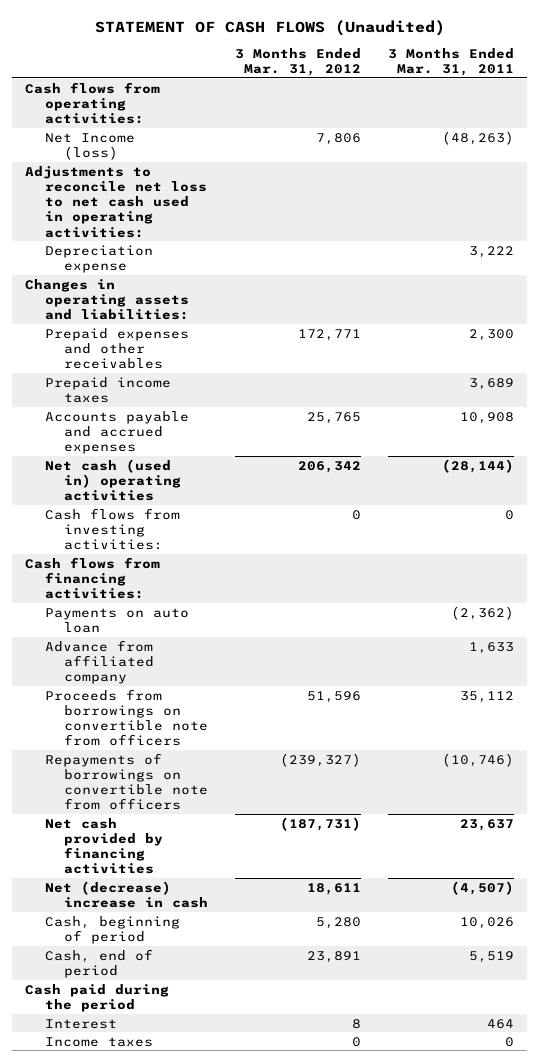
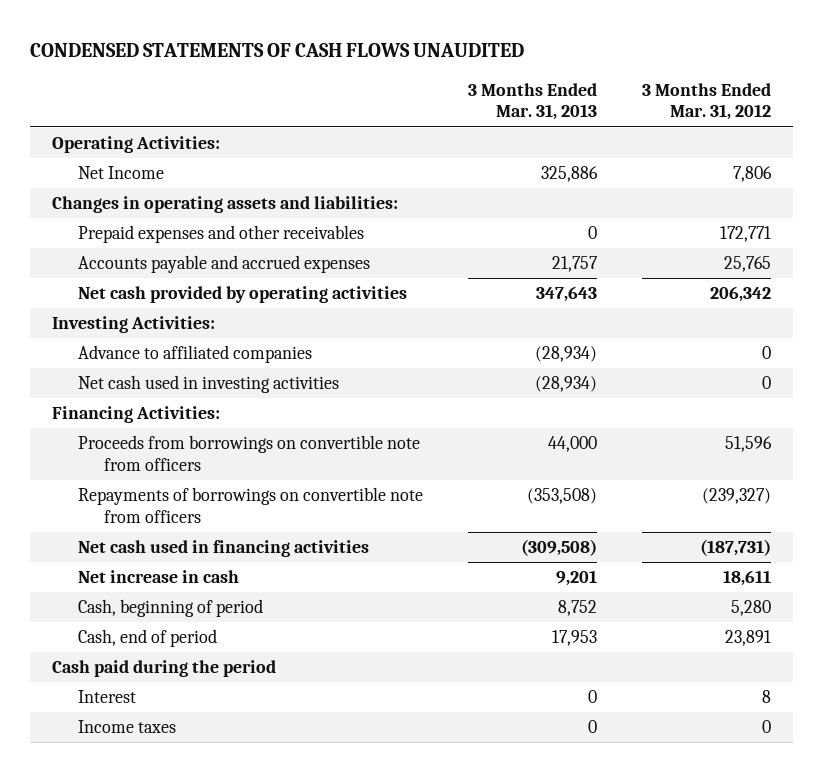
- STATEMENT OF CASH FLOWS (Unaudited)
+ CONDENSED STATEMENTS OF CASH FLOWS UNAUDITED
- | 3 Months Ended Mar. 31, 2012 | 3 Months Ended Mar. 31, 2011
+ | 3 Months Ended Mar. 31, 2013 | 3 Months Ended Mar. 31, 2012
- Cash flows from operating activities:
- Net Income (loss) | 7,806 | (48,263)
- Adjustments to reconcile net loss to net cash used in operating activities:
- Depreciation expense | | 3,222
+ Operating Activities:
+ Net Income | 325,886 | 7,806
- Prepaid income taxes | | 3,689
- Net cash (used in) operating activities | 206,342 | (28,144)
- Cash flows from investing activities: | 0 | 0
- Cash flows from financing activities:
- Payments on auto loan | | (2,362)
- Advance from affiliated company | | 1,633
+ Net cash provided by operating activities | 347,643 | 206,342
+ Investing Activities:
+ Advance to affiliated companies | (28,934) | 0
+ Net cash used in investing activities | (28,934) | 0
+ Financing Activities:
- Net cash provided by financing activities | (187,731) | 23,637
- Net (decrease) increase in cash | 18,611 | (4,507)
+ Net cash used in financing activities | (309,508) | (187,731)
+ Net increase in cash | 9,201 | 18,611

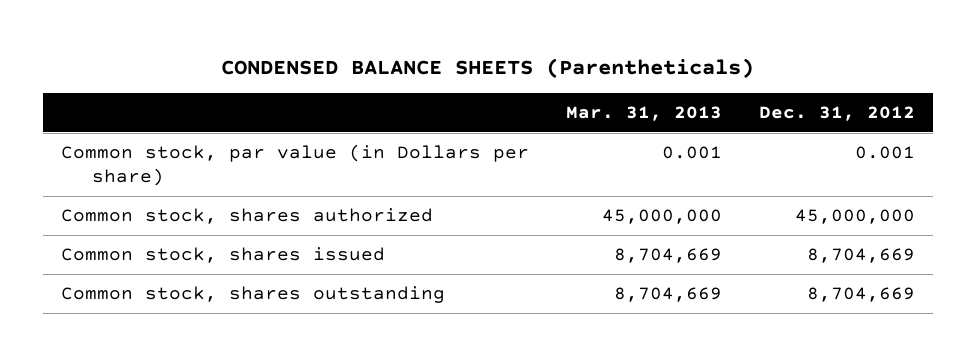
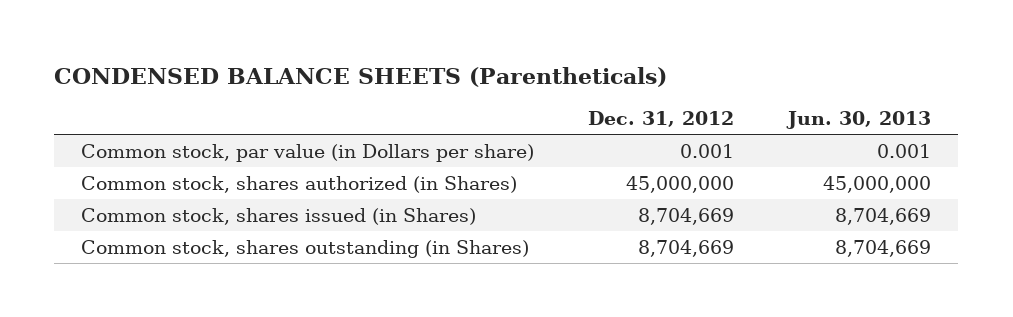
- | Mar. 31, 2013 | Dec. 31, 2012
+ | Dec. 31, 2012 | Jun. 30, 2013
- Common stock, shares authorized | 45,000,000 | 45,000,000
- Common stock, shares issued | 8,704,669 | 8,704,669
- Common stock, shares outstanding | 8,704,669 | 8,704,669
+ Common stock, shares authorized (in Shares) | 45,000,000 | 45,000,000
+ Common stock, shares issued (in Shares) | 8,704,669 | 8,704,669
+ Common stock, shares outstanding (in Shares) | 8,704,669 | 8,704,669

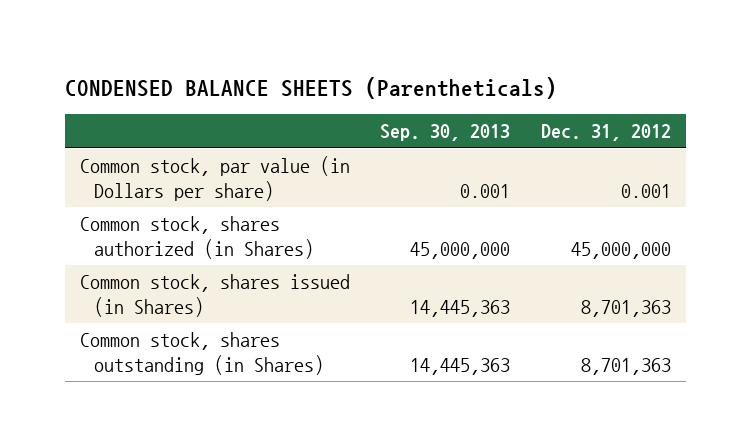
- | Dec. 31, 2012 | Jun. 30, 2013
+ | Sep. 30, 2013 | Dec. 31, 2012
- Common stock, shares issued (in Shares) | 8,704,669 | 8,704,669
- Common stock, shares outstanding (in Shares) | 8,704,669 | 8,704,669
+ Common stock, shares issued (in Shares) | 14,445,363 | 8,701,363
+ Common stock, shares outstanding (in Shares) | 14,445,363 | 8,701,363

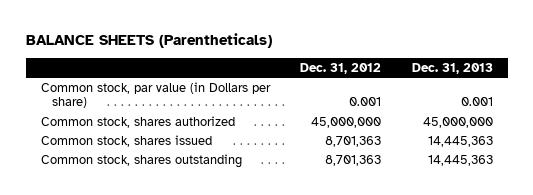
- CONDENSED BALANCE SHEETS (Parentheticals)
+ BALANCE SHEETS (Parentheticals)
- | Sep. 30, 2013 | Dec. 31, 2012
+ | Dec. 31, 2012 | Dec. 31, 2013
- Common stock, shares authorized (in Shares) | 45,000,000 | 45,000,000
- Common stock, shares issued (in Shares) | 14,445,363 | 8,701,363
- Common stock, shares outstanding (in Shares) | 14,445,363 | 8,701,363
+ Common stock, shares authorized | 45,000,000 | 45,000,000
+ Common stock, shares issued | 8,701,363 | 14,445,363
+ Common stock, shares outstanding | 8,701,363 | 14,445,363

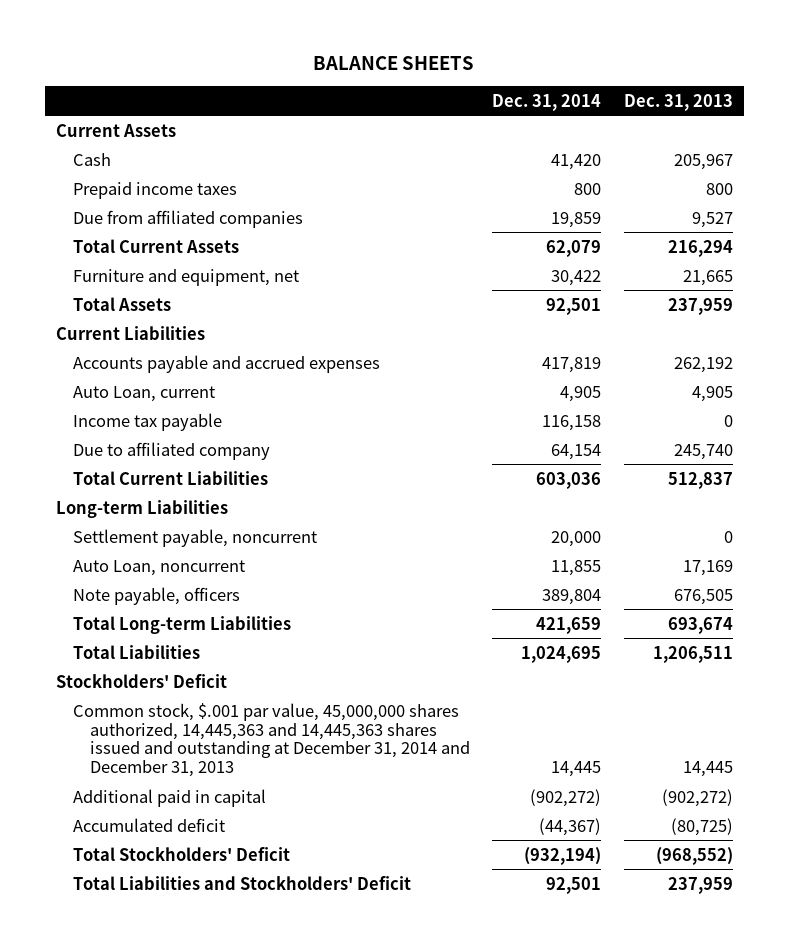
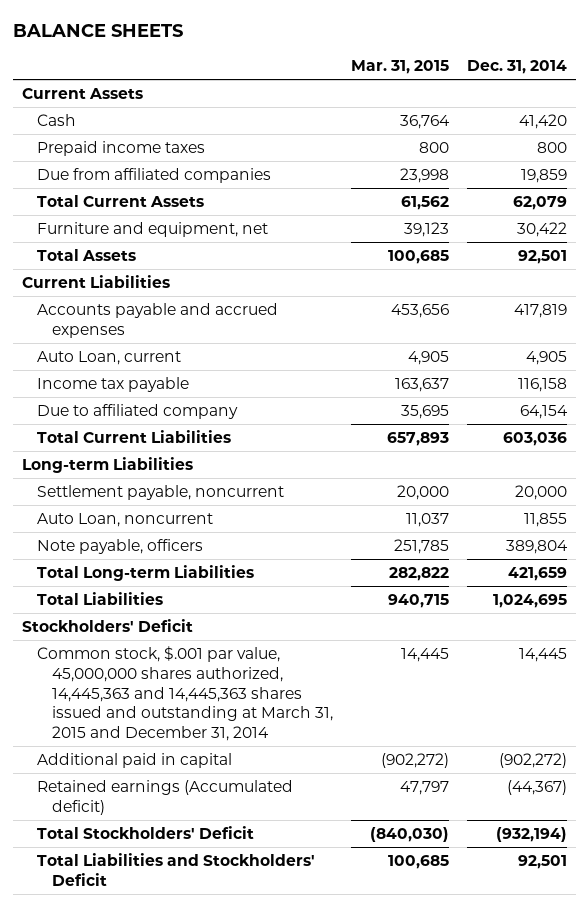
- | Dec. 31, 2014 | Dec. 31, 2013
+ | Mar. 31, 2015 | Dec. 31, 2014
- Common stock, $.001 par value, 45,000,000 shares authorized, 14,445,363 and 14,445,363 shares issued and outstanding at December 31, 2014 and December 31, 2013 | 14,445 | 14,445
+ Common stock, $.001 par value, 45,000,000 shares authorized, 14,445,363 and 14,445,363 shares issued and outstanding at March 31, 2015 and December 31, 2014 | 14,445 | 14,445
- Accumulated deficit | (44,367) | (80,725)
+ Retained earnings (Accumulated deficit) | 47,797 | (44,367)

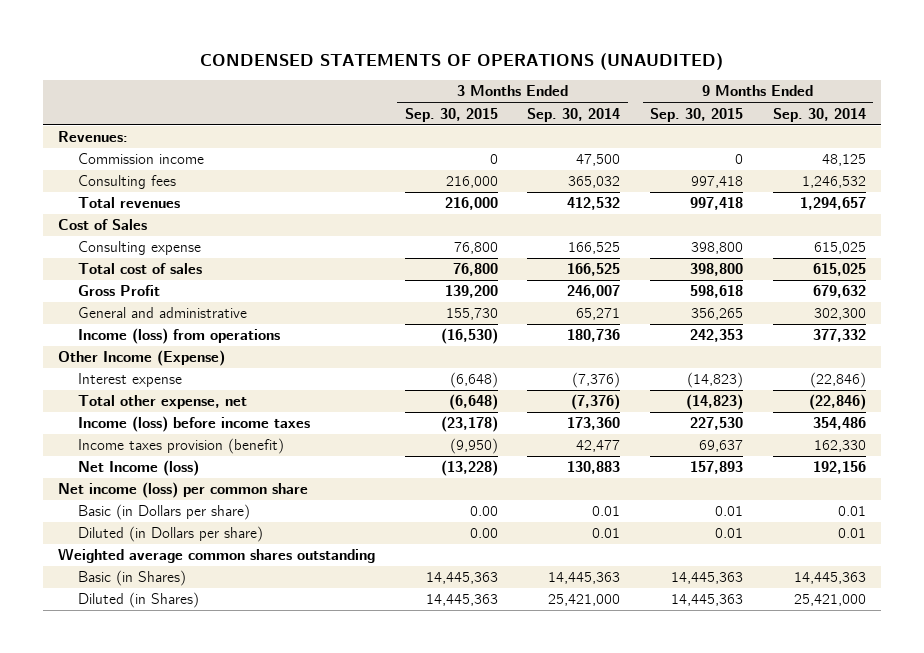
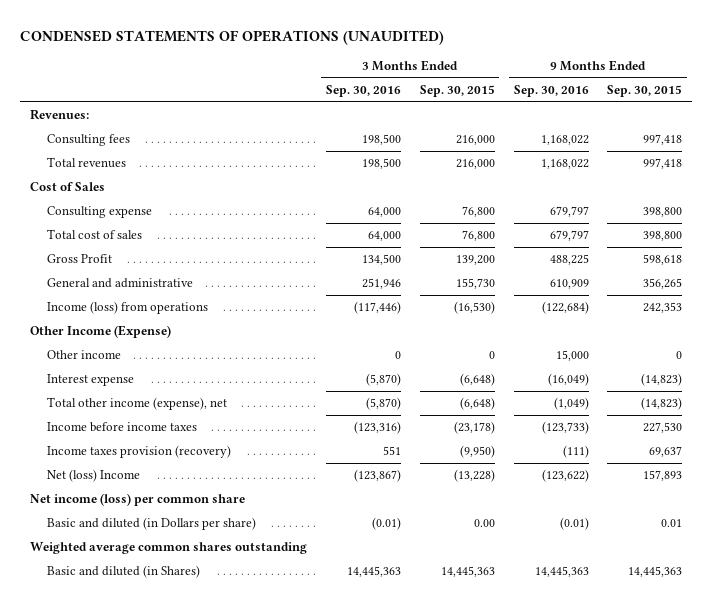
- | 3 Months Ended Sep. 30, 2015 | 3 Months Ended Sep. 30, 2014 | 9 Months Ended Sep. 30, 2015 | 9 Months Ended Sep. 30, 2014
+ | 3 Months Ended Sep. 30, 2016 | 3 Months Ended Sep. 30, 2015 | 9 Months Ended Sep. 30, 2016 | 9 Months Ended Sep. 30, 2015
- Commission income | 0 | 47,500 | 0 | 48,125
+ Other income | 0 | 0 | 15,000 | 0
- Total other expense, net | (6,648) | (7,376) | (14,823) | (22,846)
- Income (loss) before income taxes | (23,178) | 173,360 | 227,530 | 354,486
- Income taxes provision (benefit) | (9,950) | 42,477 | 69,637 | 162,330
- Net Income (loss) | (13,228) | 130,883 | 157,893 | 192,156
+ Total other income (expense), net | (5,870) | (6,648) | (1,049) | (14,823)
+ Income before income taxes | (123,316) | (23,178) | (123,733) | 227,530
+ Income taxes provision (recovery) | 551 | (9,950) | (111) | 69,637
+ Net (loss) Income | (123,867) | (13,228) | (123,622) | 157,893
- Basic (in Dollars per share) | 0.00 | 0.01 | 0.01 | 0.01
- Diluted (in Dollars per share) | 0.00 | 0.01 | 0.01 | 0.01
+ Basic and diluted (in Dollars per share) | (0.01) | 0.00 | (0.01) | 0.01
- Basic (in Shares) | 14,445,363 | 14,445,363 | 14,445,363 | 14,445,363
- Diluted (in Shares) | 14,445,363 | 25,421,000 | 14,445,363 | 25,421,000
+ Basic and diluted (in Shares) | 14,445,363 | 14,445,363 | 14,445,363 | 14,445,363

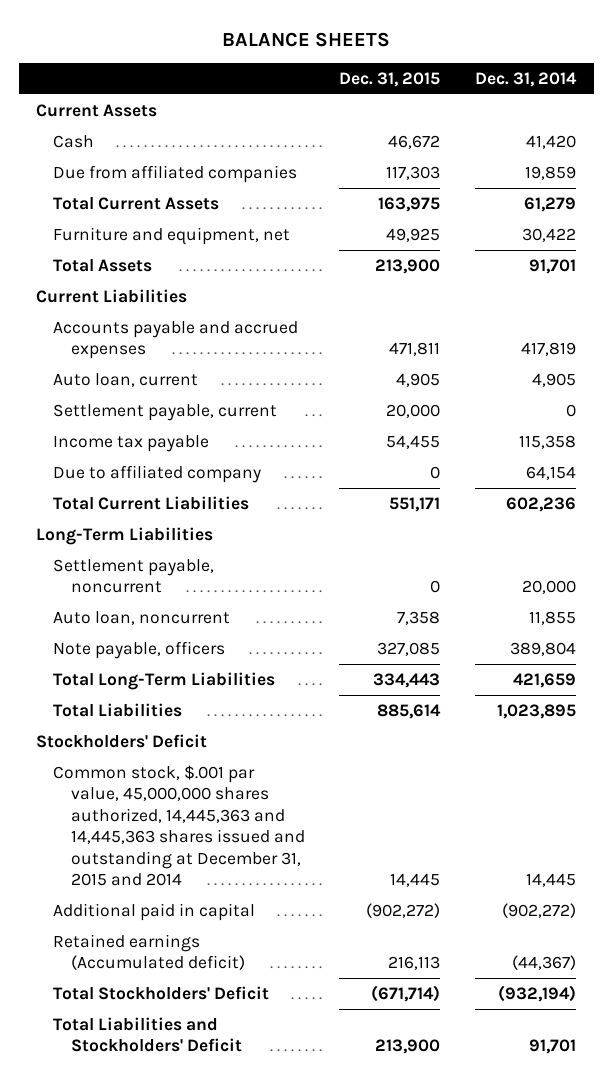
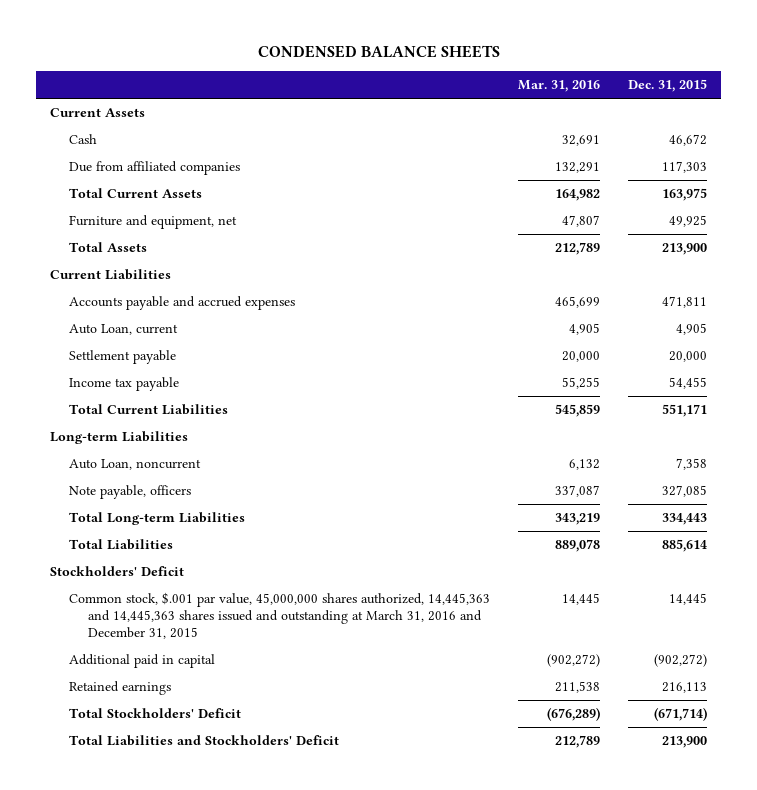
- BALANCE SHEETS
+ CONDENSED BALANCE SHEETS
- | Dec. 31, 2015 | Dec. 31, 2014
+ | Mar. 31, 2016 | Dec. 31, 2015
- Auto loan, current | 4,905 | 4,905
- Settlement payable, current | 20,000 | 0
+ Auto Loan, current | 4,905 | 4,905
+ Settlement payable | 20,000 | 20,000
- Due to affiliated company | 0 | 64,154
- Long-Term Liabilities
- Settlement payable, noncurrent | 0 | 20,000
- Auto loan, noncurrent | 7,358 | 11,855
+ Long-term Liabilities
+ Auto Loan, noncurrent | 6,132 | 7,358
- Total Long-Term Liabilities | 334,443 | 421,659
+ Total Long-term Liabilities | 343,219 | 334,443
- Common stock, $.001 par value, 45,000,000 shares authorized, 14,445,363 and 14,445,363 shares issued and outstanding at December 31, 2015 and 2014 | 14,445 | 14,445
+ Common stock, $.001 par value, 45,000,000 shares authorized, 14,445,363 and 14,445,363 shares issued and outstanding at March 31, 2016 and December 31, 2015 | 14,445 | 14,445
- Retained earnings (Accumulated deficit) | 216,113 | (44,367)
+ Retained earnings | 211,538 | 216,113

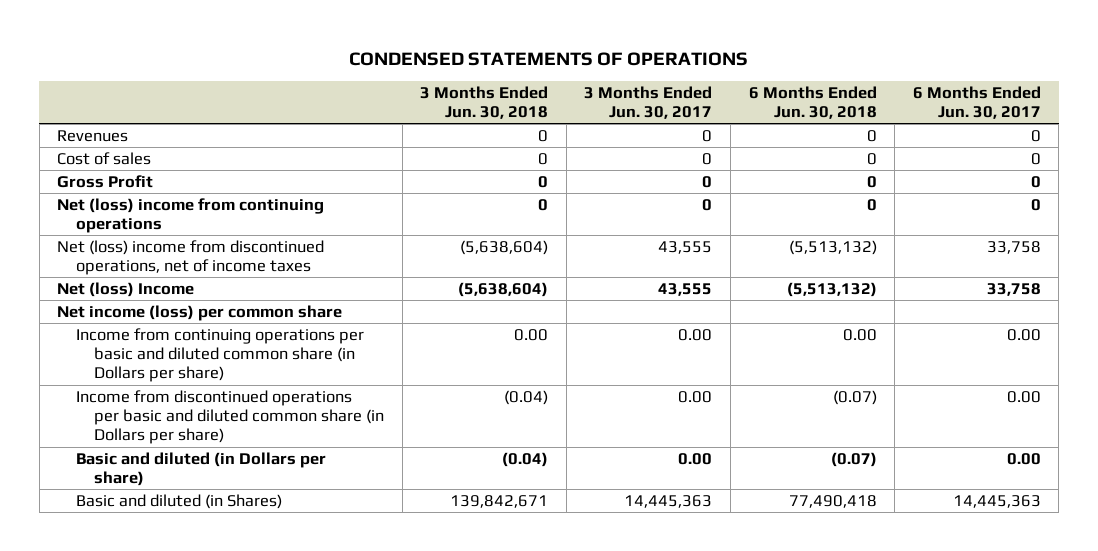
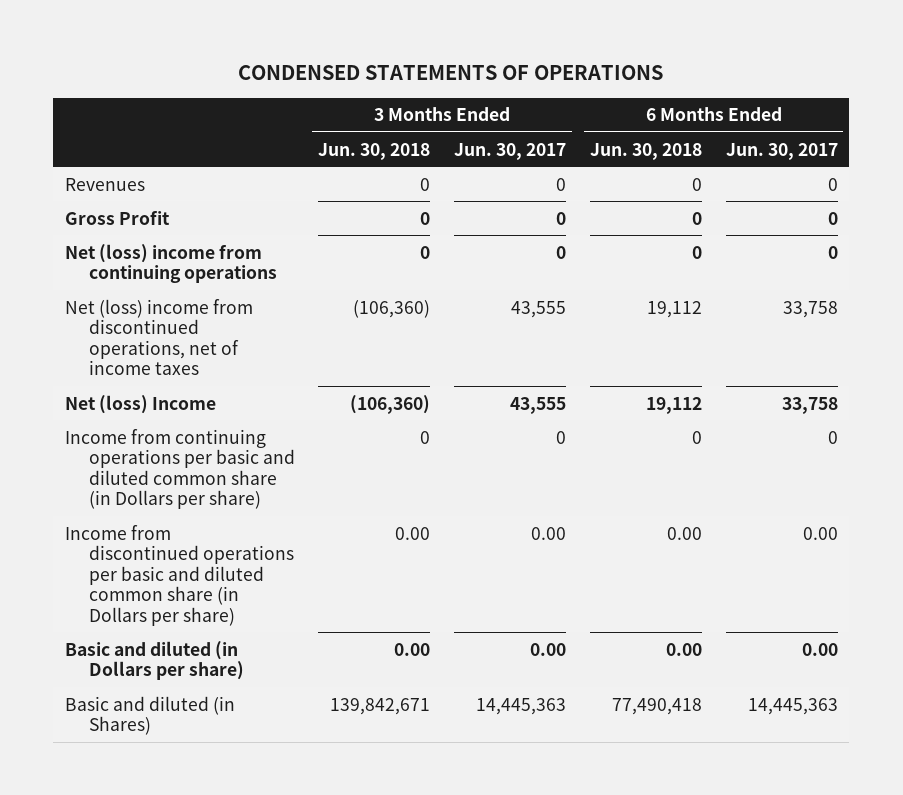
- Cost of sales | 0 | 0 | 0 | 0
- Net (loss) income from discontinued operations, net of income taxes | (5,638,604) | 43,555 | (5,513,132) | 33,758
- Net (loss) Income | (5,638,604) | 43,555 | (5,513,132) | 33,758
- Net income (loss) per common share
- Income from continuing operations per basic and diluted common share (in Dollars per share) | 0.00 | 0.00 | 0.00 | 0.00
- Income from discontinued operations per basic and diluted common share (in Dollars per share) | (0.04) | 0.00 | (0.07) | 0.00
- Basic and diluted (in Dollars per share) | (0.04) | 0.00 | (0.07) | 0.00
+ Net (loss) income from discontinued operations, net of income taxes | (106,360) | 43,555 | 19,112 | 33,758
+ Net (loss) Income | (106,360) | 43,555 | 19,112 | 33,758
+ Income from continuing operations per basic and diluted common share (in Dollars per share) | 0 | 0 | 0 | 0
+ Income from discontinued operations per basic and diluted common share (in Dollars per share) | 0.00 | 0.00 | 0.00 | 0.00
+ Basic and diluted (in Dollars per share) | 0.00 | 0.00 | 0.00 | 0.00

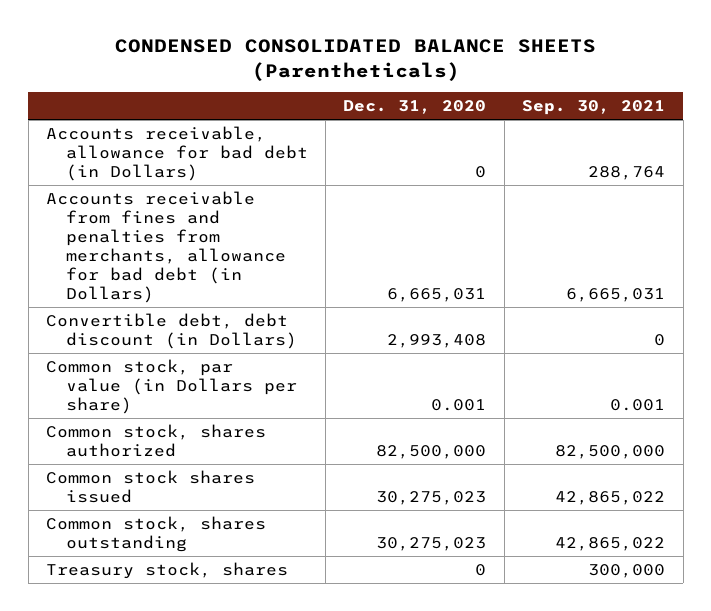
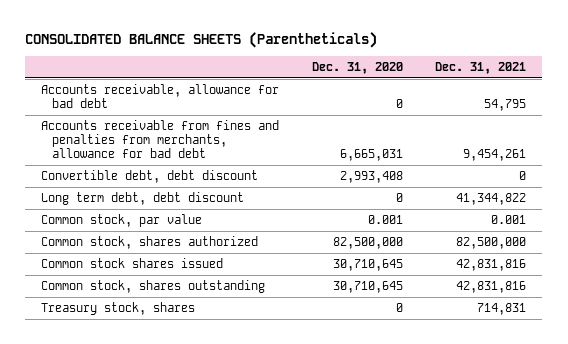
- CONDENSED CONSOLIDATED BALANCE SHEETS (Parentheticals)
+ CONSOLIDATED BALANCE SHEETS (Parentheticals)
- | Dec. 31, 2020 | Sep. 30, 2021
+ | Dec. 31, 2020 | Dec. 31, 2021
- Accounts receivable, allowance for bad debt (in Dollars) | 0 | 288,764
- Accounts receivable from fines and penalties from merchants, allowance for bad debt (in Dollars) | 6,665,031 | 6,665,031
- Convertible debt, debt discount (in Dollars) | 2,993,408 | 0
- Common stock, par value (in Dollars per share) | 0.001 | 0.001
+ Accounts receivable, allowance for bad debt | 0 | 54,795
+ Accounts receivable from fines and penalties from merchants, allowance for bad debt | 6,665,031 | 9,454,261
+ Convertible debt, debt discount | 2,993,408 | 0
+ Long term debt, debt discount | 0 | 41,344,822
+ Common stock, par value | 0.001 | 0.001
- Common stock shares issued | 30,275,023 | 42,865,022
- Common stock, shares outstanding | 30,275,023 | 42,865,022
+ Common stock shares issued | 30,710,645 | 42,831,816
+ Common stock, shares outstanding | 30,710,645 | 42,831,816

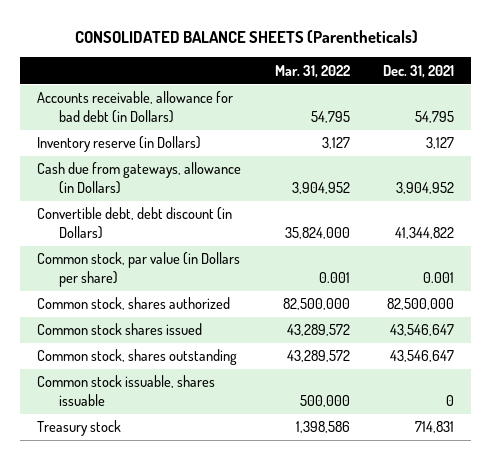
- | Dec. 31, 2020 | Dec. 31, 2021
+ | Mar. 31, 2022 | Dec. 31, 2021
- Accounts receivable, allowance for bad debt | 0 | 54,795
- Accounts receivable from fines and penalties from merchants, allowance for bad debt | 6,665,031 | 9,454,261
- Convertible debt, debt discount | 2,993,408 | 0
- Long term debt, debt discount | 0 | 41,344,822
- Common stock, par value | 0.001 | 0.001
+ Accounts receivable, allowance for bad debt (in Dollars) | 54,795 | 54,795
+ Inventory reserve (in Dollars) | 3,127 | 3,127
+ Cash due from gateways, allowance (in Dollars) | 3,904,952 | 3,904,952
+ Convertible debt, debt discount (in Dollars) | 35,824,000 | 41,344,822
+ Common stock, par value (in Dollars per share) | 0.001 | 0.001
- Common stock shares issued | 30,710,645 | 42,831,816
- Common stock, shares outstanding | 30,710,645 | 42,831,816
- Treasury stock, shares | 0 | 714,831
+ Common stock shares issued | 43,289,572 | 43,546,647
+ Common stock, shares outstanding | 43,289,572 | 43,546,647
+ Common stock issuable, shares issuable | 500,000 | 0
+ Treasury stock | 1,398,586 | 714,831

